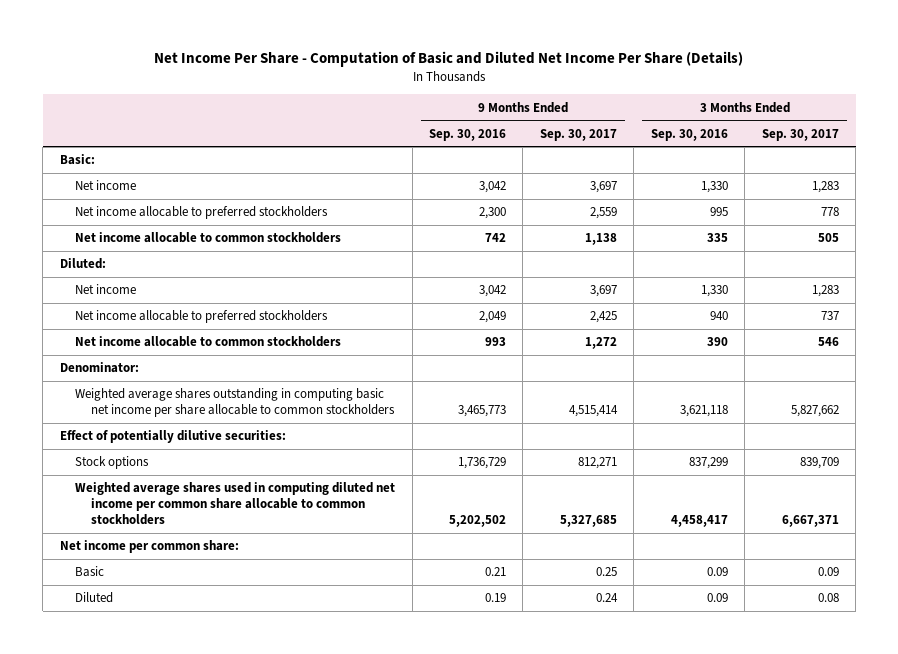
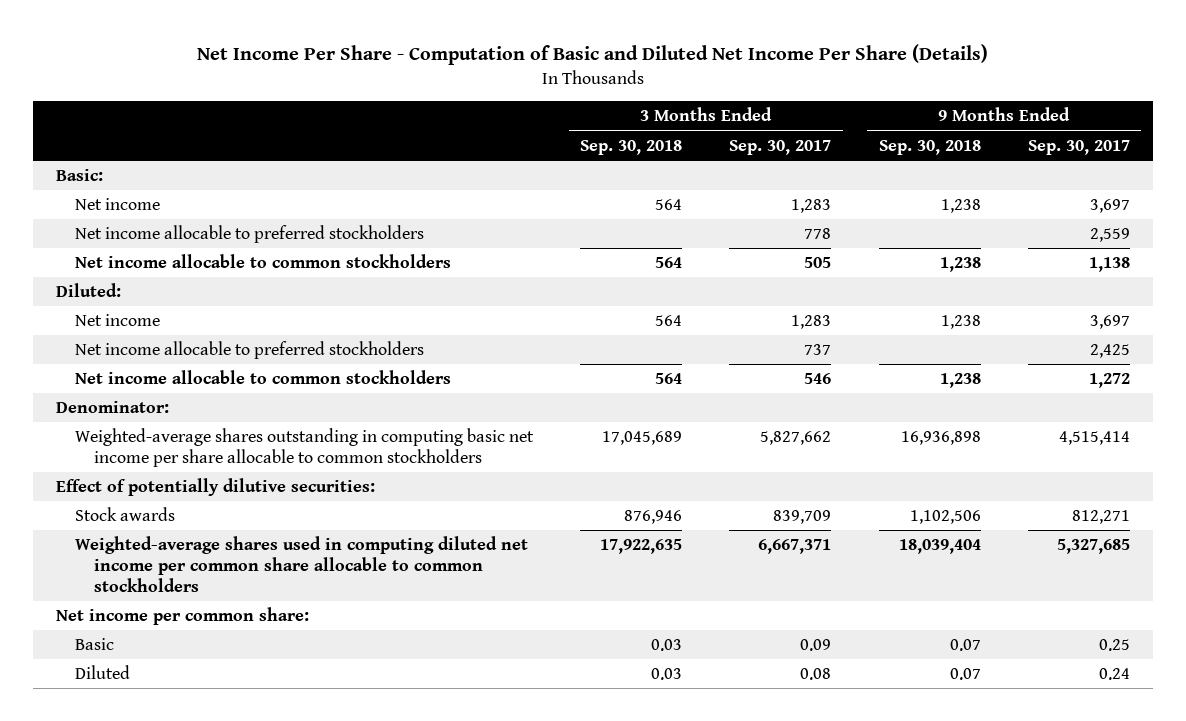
- | 9 Months Ended Sep. 30, 2016 | 9 Months Ended Sep. 30, 2017 | 3 Months Ended Sep. 30, 2016 | 3 Months Ended Sep. 30, 2017
+ | 3 Months Ended Sep. 30, 2018 | 3 Months Ended Sep. 30, 2017 | 9 Months Ended Sep. 30, 2018 | 9 Months Ended Sep. 30, 2017
- Weighted average shares outstanding in computing basic net income per share allocable to common stockholders | 3,465,773 | 4,515,414 | 3,621,118 | 5,827,662
+ Weighted-average shares outstanding in computing basic net income per share allocable to common stockholders | 17,045,689 | 5,827,662 | 16,936,898 | 4,515,414
- Stock options | 1,736,729 | 812,271 | 837,299 | 839,709
- Weighted average shares used in computing diluted net income per common share allocable to common stockholders | 5,202,502 | 5,327,685 | 4,458,417 | 6,667,371
+ Stock awards | 876,946 | 839,709 | 1,102,506 | 812,271
+ Weighted-average shares used in computing diluted net income per common share allocable to common stockholders | 17,922,635 | 6,667,371 | 18,039,404 | 5,327,685

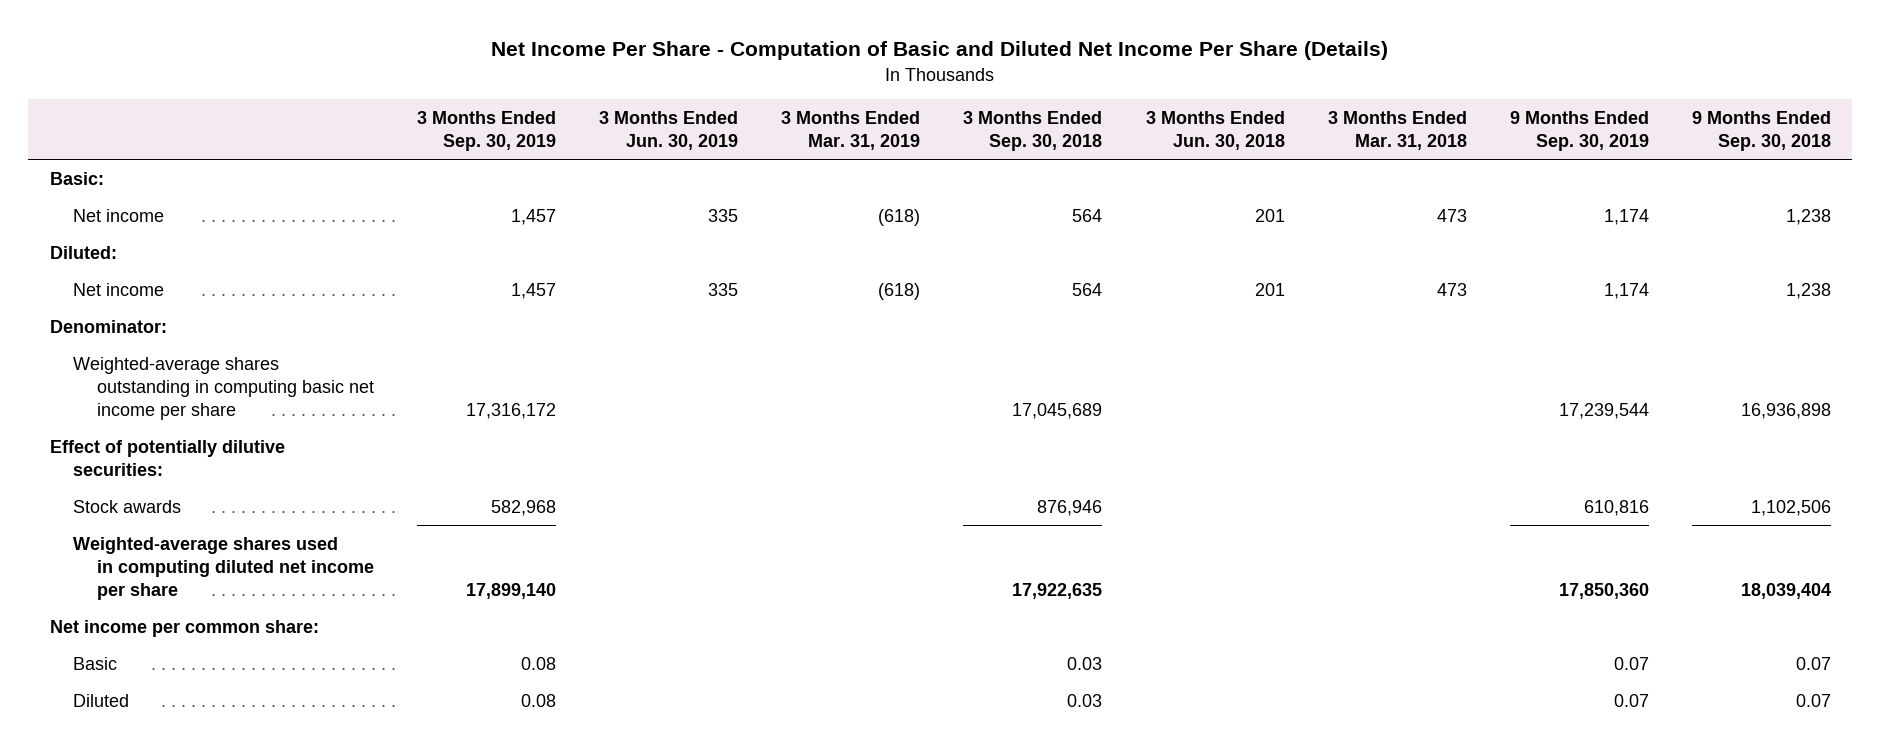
- | 3 Months Ended Sep. 30, 2018 | 3 Months Ended Sep. 30, 2017 | 9 Months Ended Sep. 30, 2018 | 9 Months Ended Sep. 30, 2017
+ | 3 Months Ended Sep. 30, 2019 | 3 Months Ended Jun. 30, 2019 | 3 Months Ended Mar. 31, 2019 | 3 Months Ended Sep. 30, 2018 | 3 Months Ended Jun. 30, 2018 | 3 Months Ended Mar. 31, 2018 | 9 Months Ended Sep. 30, 2019 | 9 Months Ended Sep. 30, 2018
- Net income allocable to preferred stockholders | | 778 | | 2,559
- Net income allocable to common stockholders | 564 | 505 | 1,238 | 1,138
- Net income allocable to preferred stockholders | | 737 | | 2,425
- Net income allocable to common stockholders | 564 | 546 | 1,238 | 1,272
- Weighted-average shares outstanding in computing basic net income per share allocable to common stockholders | 17,045,689 | 5,827,662 | 16,936,898 | 4,515,414
+ Weighted-average shares outstanding in computing basic net income per share | 17,316,172 | | | 17,045,689 | | | 17,239,544 | 16,936,898
- Weighted-average shares used in computing diluted net income per common share allocable to common stockholders | 17,922,635 | 6,667,371 | 18,039,404 | 5,327,685
+ Weighted-average shares used in computing diluted net income per share | 17,899,140 | | | 17,922,635 | | | 17,850,360 | 18,039,404

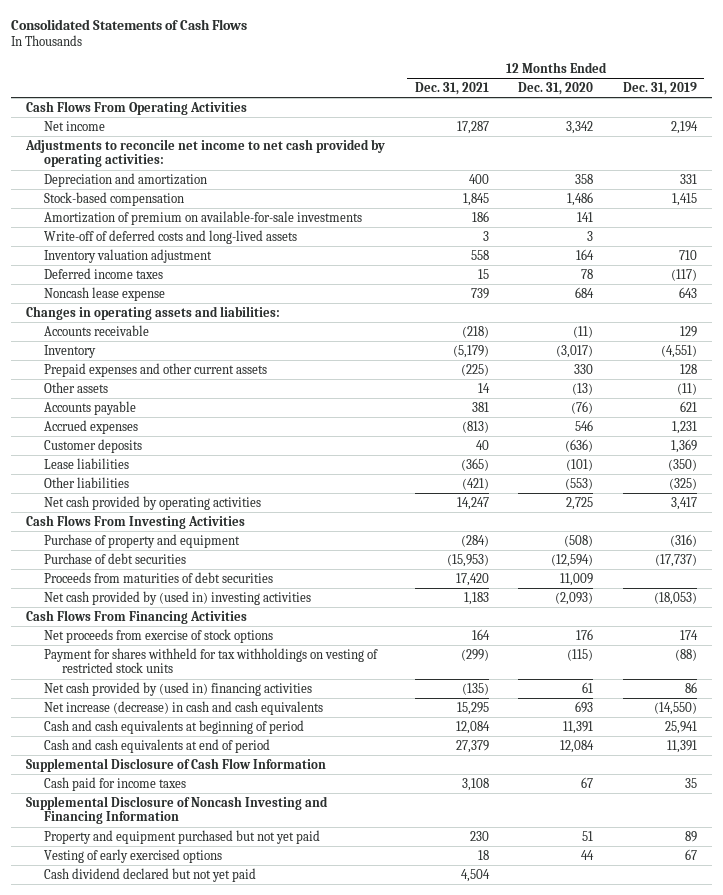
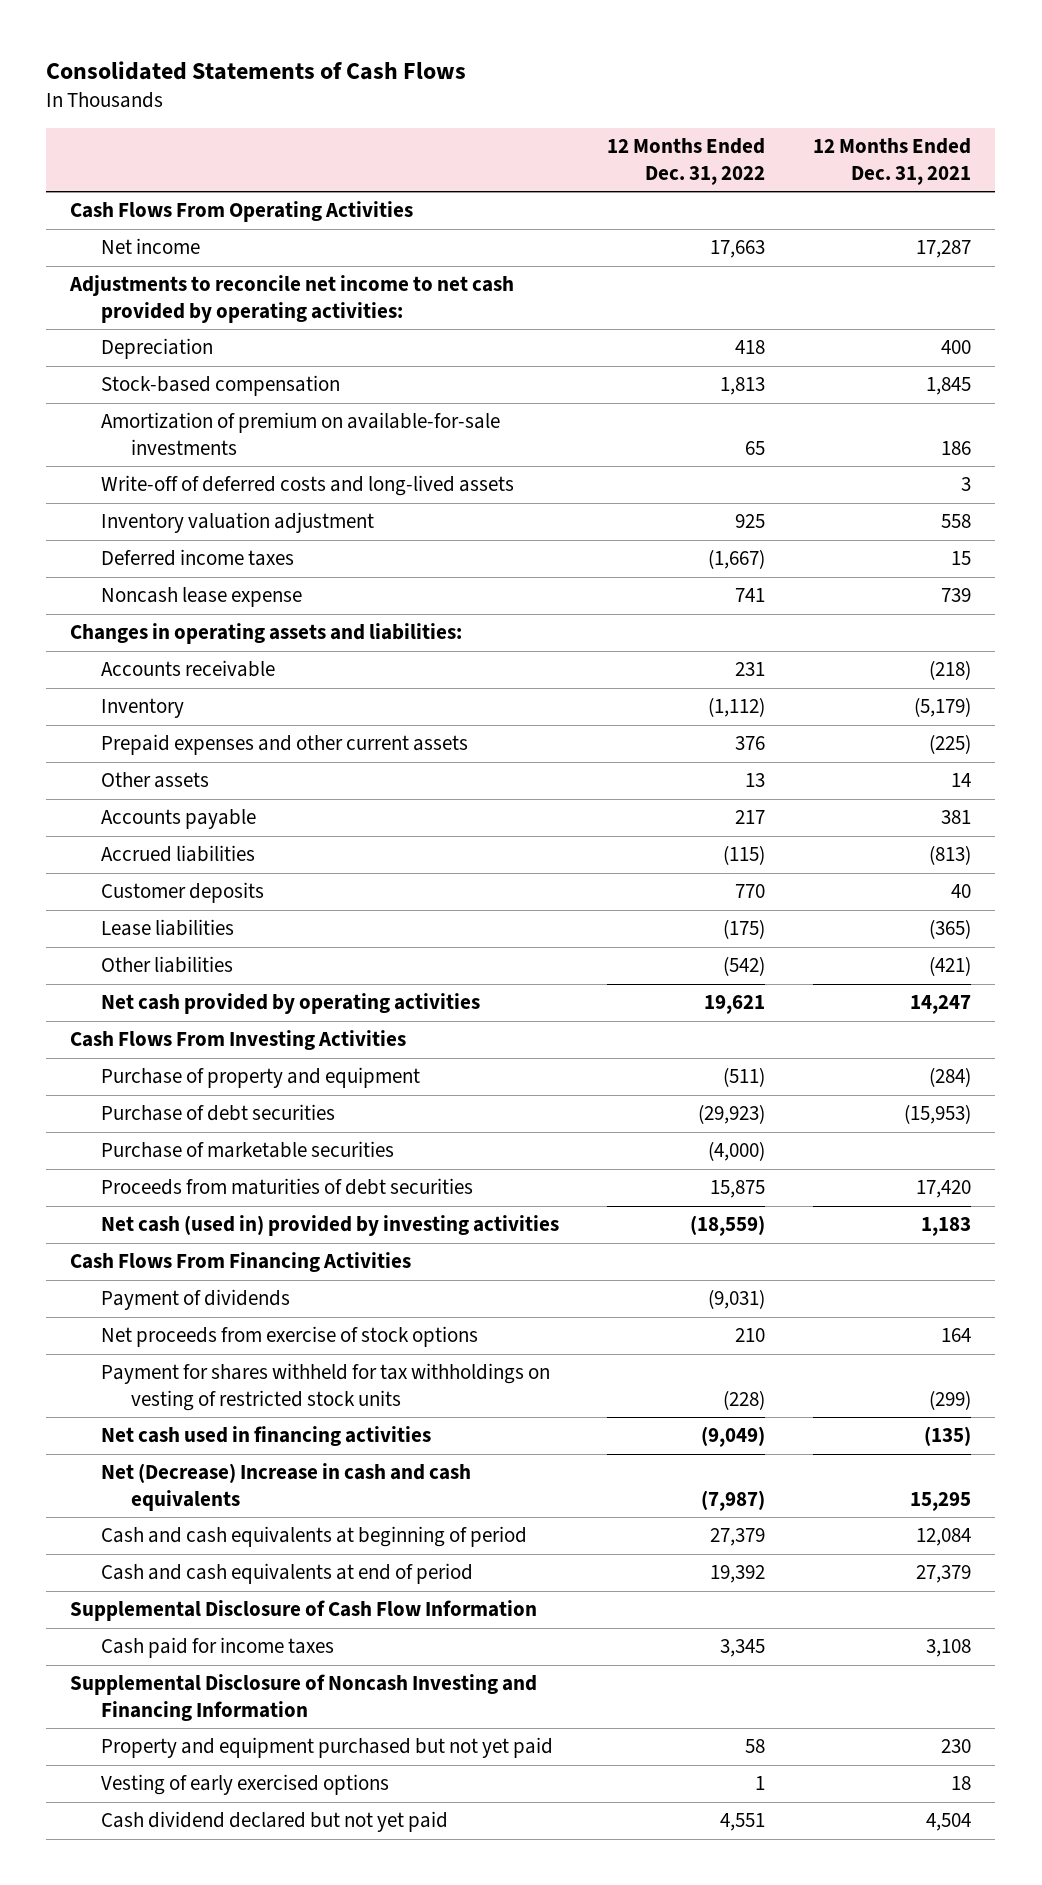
- | 12 Months Ended Dec. 31, 2021 | 12 Months Ended Dec. 31, 2020 | 12 Months Ended Dec. 31, 2019
+ | 12 Months Ended Dec. 31, 2022 | 12 Months Ended Dec. 31, 2021
- Depreciation and amortization | 400 | 358 | 331
+ Depreciation | 418 | 400
- Accrued expenses | (813) | 546 | 1,231
+ Accrued liabilities | (115) | (813)
+ Purchase of marketable securities | (4,000) |
- Net cash provided by (used in) investing activities | 1,183 | (2,093) | (18,053)
+ Net cash (used in) provided by investing activities | (18,559) | 1,183
+ Payment of dividends | (9,031) |
- Net cash provided by (used in) financing activities | (135) | 61 | 86
- Net increase (decrease) in cash and cash equivalents | 15,295 | 693 | (14,550)
+ Net cash used in financing activities | (9,049) | (135)
+ Net (Decrease) Increase in cash and cash equivalents | (7,987) | 15,295

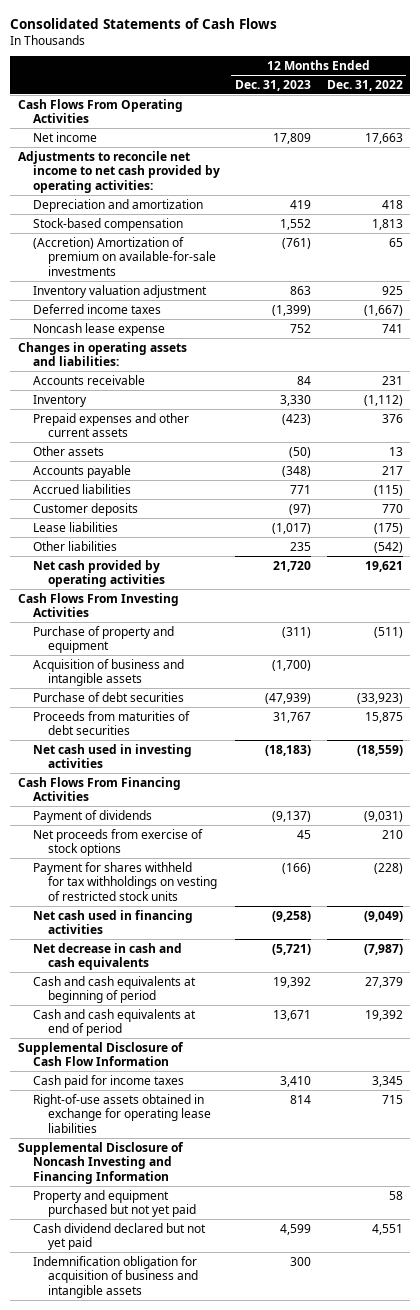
- | 12 Months Ended Dec. 31, 2022 | 12 Months Ended Dec. 31, 2021
+ | 12 Months Ended Dec. 31, 2023 | 12 Months Ended Dec. 31, 2022
- Depreciation | 418 | 400
+ Depreciation and amortization | 419 | 418
- Amortization of premium on available-for-sale investments | 65 | 186
- Write-off of deferred costs and long-lived assets | | 3
+ (Accretion) Amortization of premium on available-for-sale investments | (761) | 65
- Purchase of debt securities | (29,923) | (15,953)
- Purchase of marketable securities | (4,000) |
+ Acquisition of business and intangible assets | (1,700) |
+ Purchase of debt securities | (47,939) | (33,923)
- Net cash (used in) provided by investing activities | (18,559) | 1,183
+ Net cash used in investing activities | (18,183) | (18,559)
- Net (Decrease) Increase in cash and cash equivalents | (7,987) | 15,295
+ Net decrease in cash and cash equivalents | (5,721) | (7,987)
+ Right-of-use assets obtained in exchange for operating lease liabilities | 814 | 715
- Vesting of early exercised options | 1 | 18
+ Indemnification obligation for acquisition of business and intangible assets | 300 |

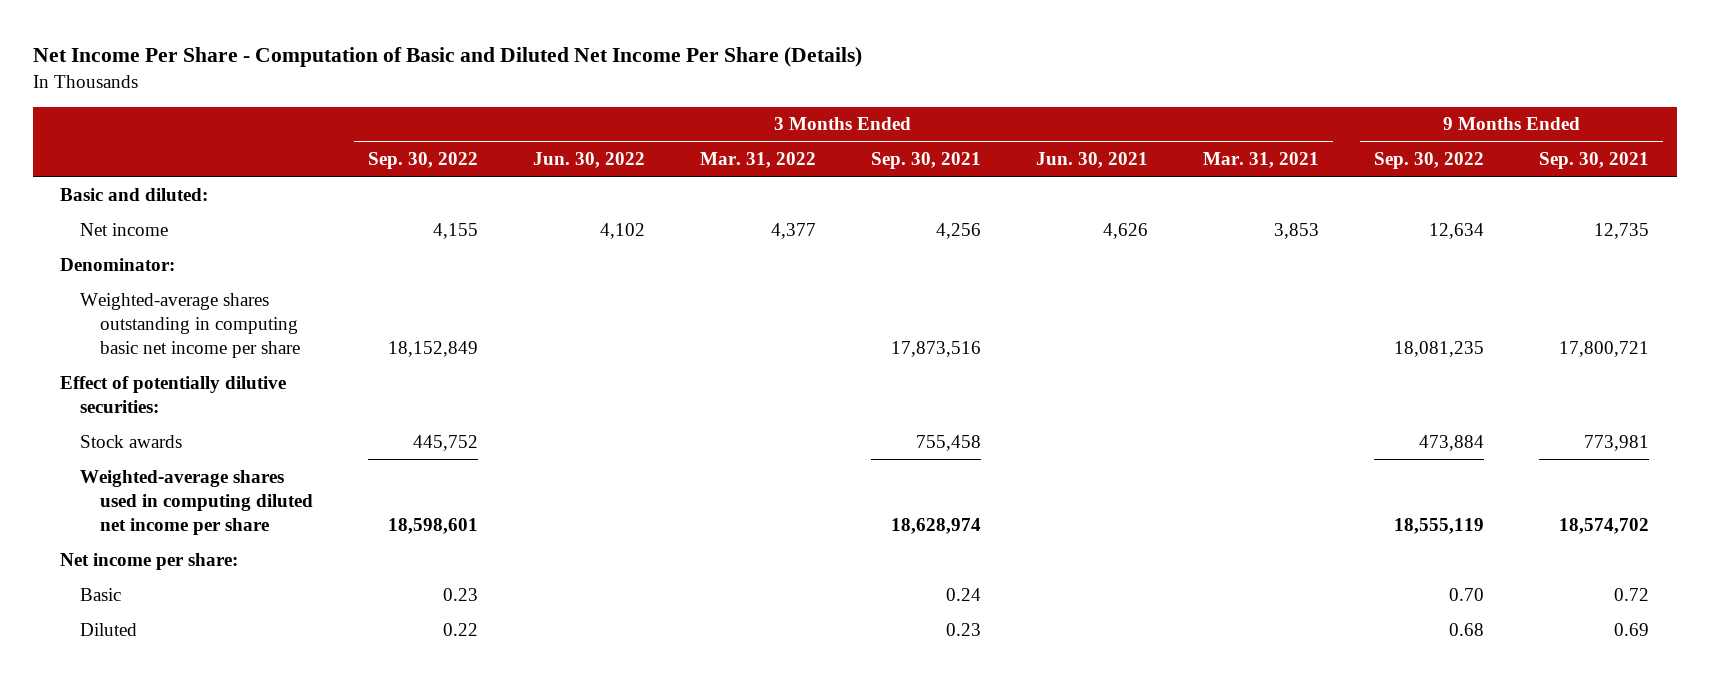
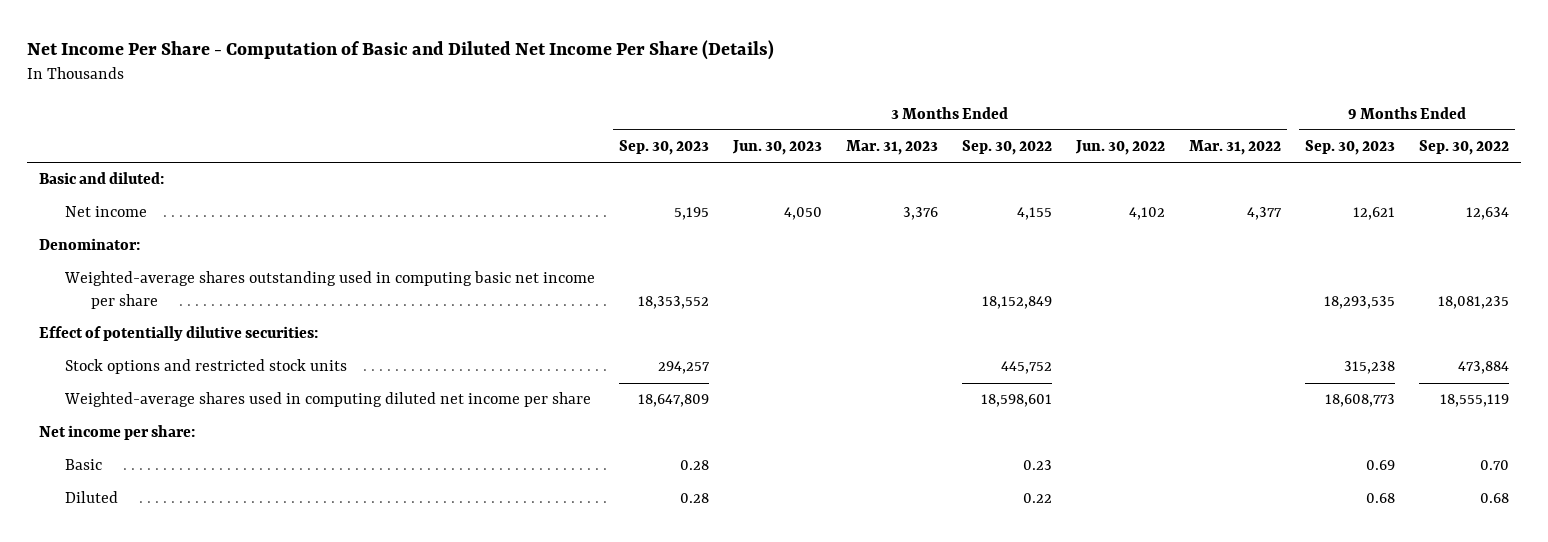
- | 3 Months Ended Sep. 30, 2022 | 3 Months Ended Jun. 30, 2022 | 3 Months Ended Mar. 31, 2022 | 3 Months Ended Sep. 30, 2021 | 3 Months Ended Jun. 30, 2021 | 3 Months Ended Mar. 31, 2021 | 9 Months Ended Sep. 30, 2022 | 9 Months Ended Sep. 30, 2021
+ | 3 Months Ended Sep. 30, 2023 | 3 Months Ended Jun. 30, 2023 | 3 Months Ended Mar. 31, 2023 | 3 Months Ended Sep. 30, 2022 | 3 Months Ended Jun. 30, 2022 | 3 Months Ended Mar. 31, 2022 | 9 Months Ended Sep. 30, 2023 | 9 Months Ended Sep. 30, 2022
- Weighted-average shares outstanding in computing basic net income per share | 18,152,849 | | | 17,873,516 | | | 18,081,235 | 17,800,721
+ Weighted-average shares outstanding used in computing basic net income per share | 18,353,552 | | | 18,152,849 | | | 18,293,535 | 18,081,235
- Stock awards | 445,752 | | | 755,458 | | | 473,884 | 773,981
+ Stock options and restricted stock units | 294,257 | | | 445,752 | | | 315,238 | 473,884

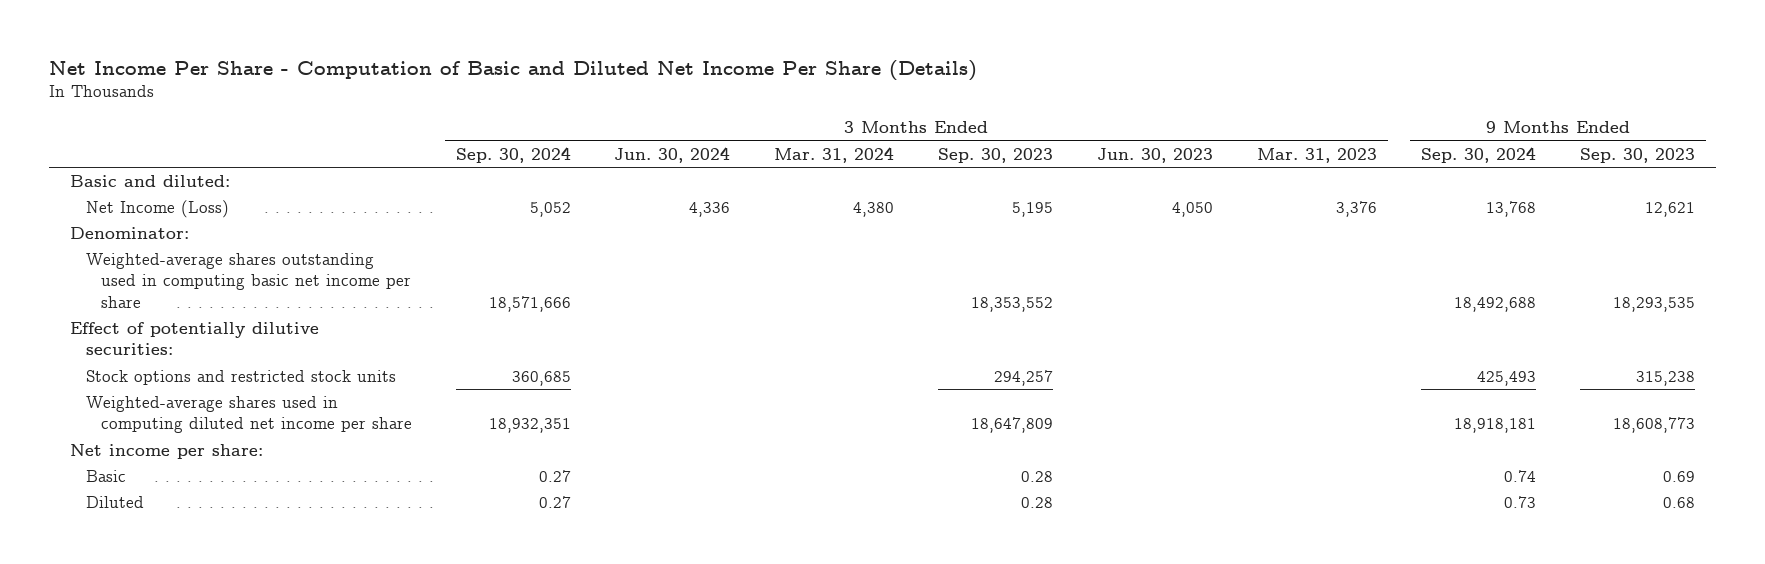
- | 3 Months Ended Sep. 30, 2023 | 3 Months Ended Jun. 30, 2023 | 3 Months Ended Mar. 31, 2023 | 3 Months Ended Sep. 30, 2022 | 3 Months Ended Jun. 30, 2022 | 3 Months Ended Mar. 31, 2022 | 9 Months Ended Sep. 30, 2023 | 9 Months Ended Sep. 30, 2022
+ | 3 Months Ended Sep. 30, 2024 | 3 Months Ended Jun. 30, 2024 | 3 Months Ended Mar. 31, 2024 | 3 Months Ended Sep. 30, 2023 | 3 Months Ended Jun. 30, 2023 | 3 Months Ended Mar. 31, 2023 | 9 Months Ended Sep. 30, 2024 | 9 Months Ended Sep. 30, 2023
- Net income | 5,195 | 4,050 | 3,376 | 4,155 | 4,102 | 4,377 | 12,621 | 12,634
+ Net Income (Loss) | 5,052 | 4,336 | 4,380 | 5,195 | 4,050 | 3,376 | 13,768 | 12,621

